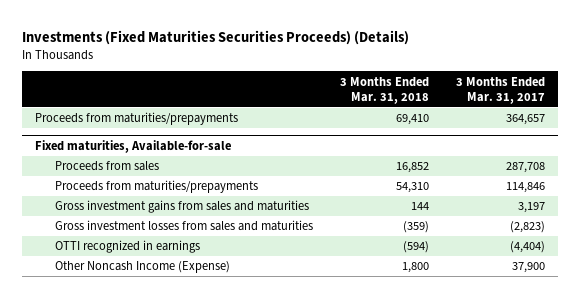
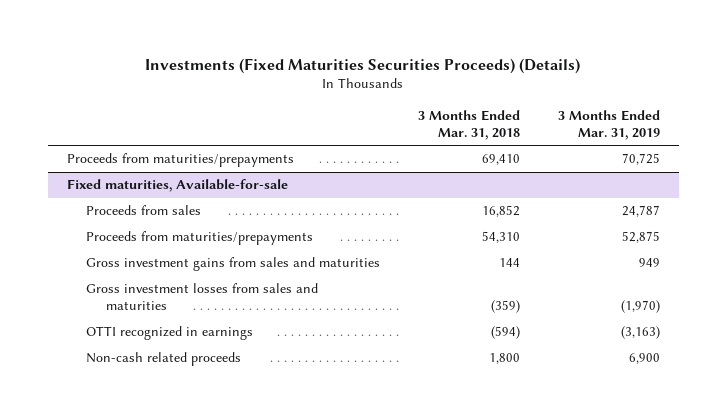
- | 3 Months Ended Mar. 31, 2018 | 3 Months Ended Mar. 31, 2017
+ | 3 Months Ended Mar. 31, 2018 | 3 Months Ended Mar. 31, 2019
@ Fixed maturities, Available-for-sale
- Other Noncash Income (Expense) | 1,800 | 37,900
+ Non-cash related proceeds | 1,800 | 6,900

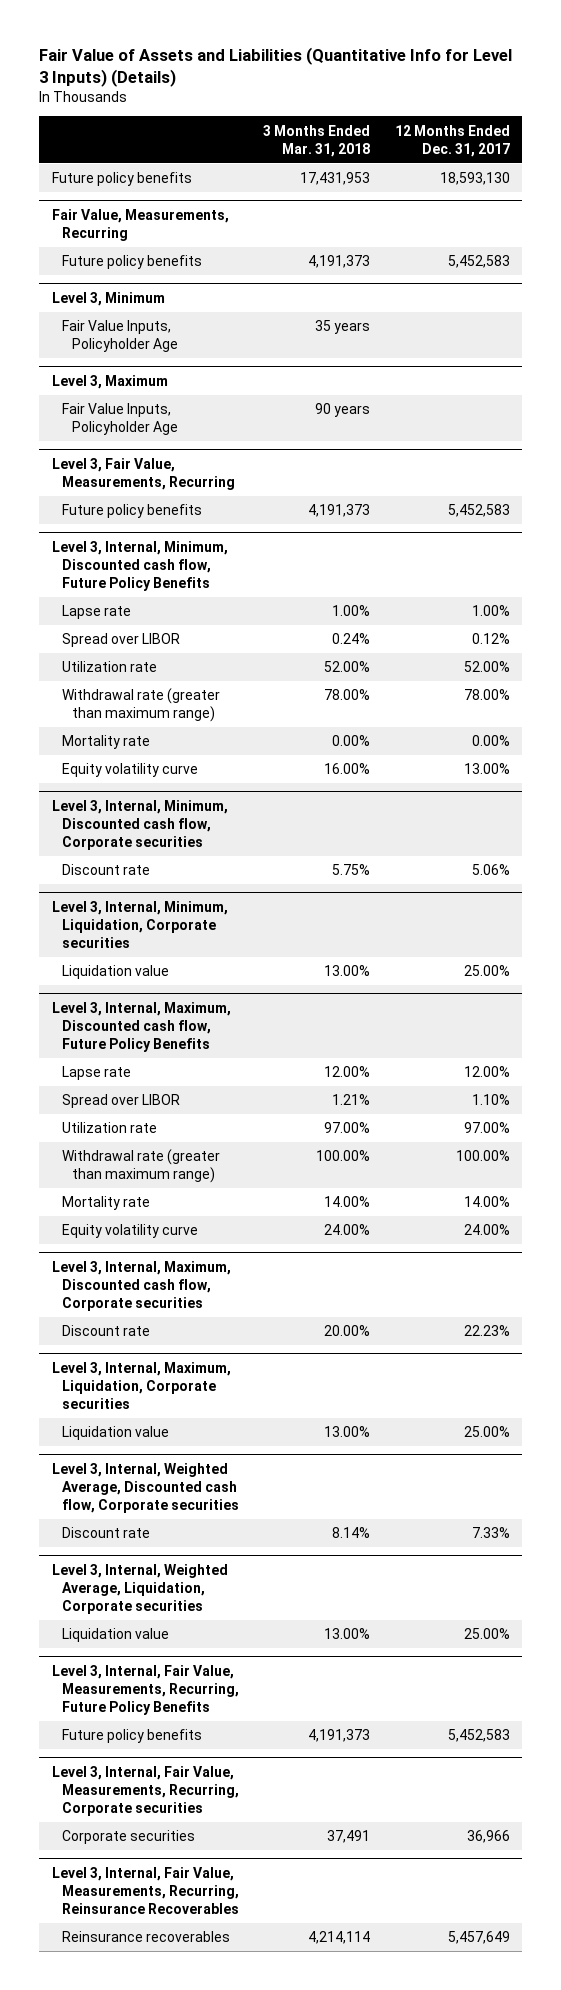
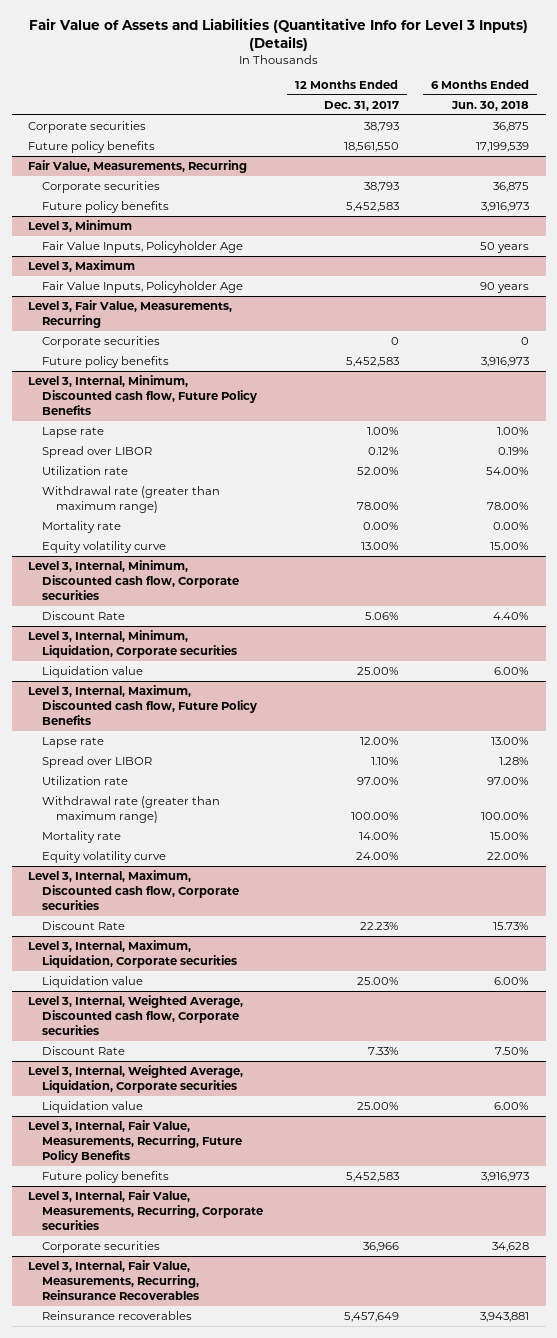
- | 3 Months Ended Mar. 31, 2018 | 12 Months Ended Dec. 31, 2017
+ | 12 Months Ended Dec. 31, 2017 | 6 Months Ended Jun. 30, 2018
- Future policy benefits | 17,431,953 | 18,593,130
+ Corporate securities | 38,793 | 36,875
+ Future policy benefits | 18,561,550 | 17,199,539
@ Fair Value, Measurements, Recurring
+ Corporate securities | 38,793 | 36,875
@ Level 3, Fair Value, Measurements, Recurring
+ Corporate securities | 0 | 0
@ Level 3, Internal, Minimum, Discounted cash flow, Corporate securities
- Discount rate | 5.75% | 5.06%
+ Discount Rate | 5.06% | 4.40%
@ Level 3, Internal, Maximum, Discounted cash flow, Corporate securities
- Discount rate | 20.00% | 22.23%
+ Discount Rate | 22.23% | 15.73%
@ Level 3, Internal, Weighted Average, Discounted cash flow, Corporate securities
- Discount rate | 8.14% | 7.33%
+ Discount Rate | 7.33% | 7.50%

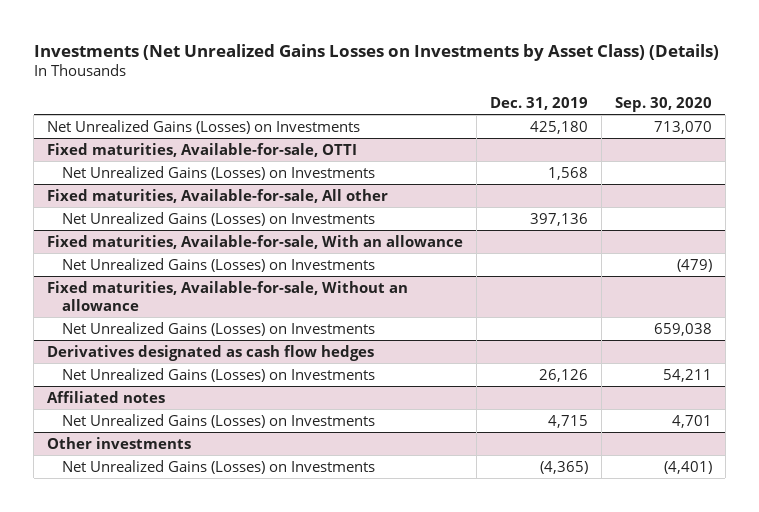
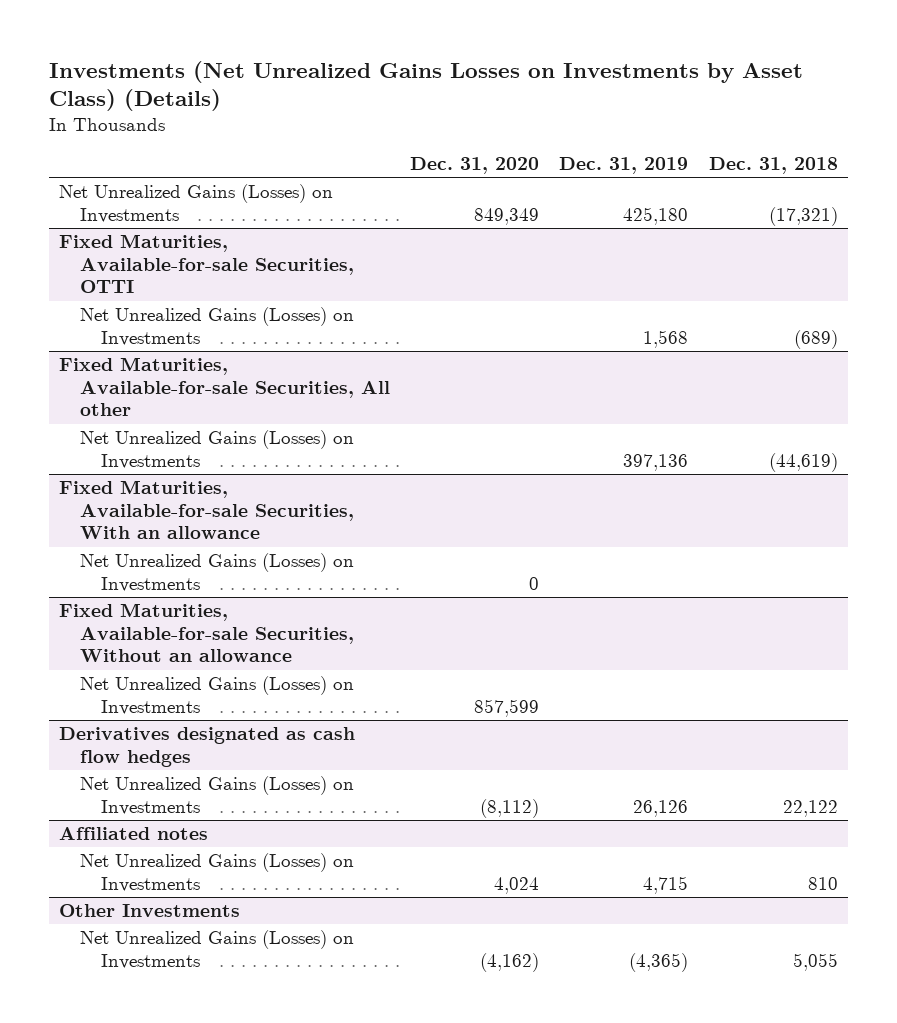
- | Dec. 31, 2019 | Sep. 30, 2020
+ | Dec. 31, 2020 | Dec. 31, 2019 | Dec. 31, 2018
- Fixed maturities, Available-for-sale, OTTI
+ Fixed Maturities, Available-for-sale Securities, OTTI
- Fixed maturities, Available-for-sale, All other
+ Fixed Maturities, Available-for-sale Securities, All other
- Fixed maturities, Available-for-sale, With an allowance
+ Fixed Maturities, Available-for-sale Securities, With an allowance
- Fixed maturities, Available-for-sale, Without an allowance
+ Fixed Maturities, Available-for-sale Securities, Without an allowance
- Other investments
+ Other Investments

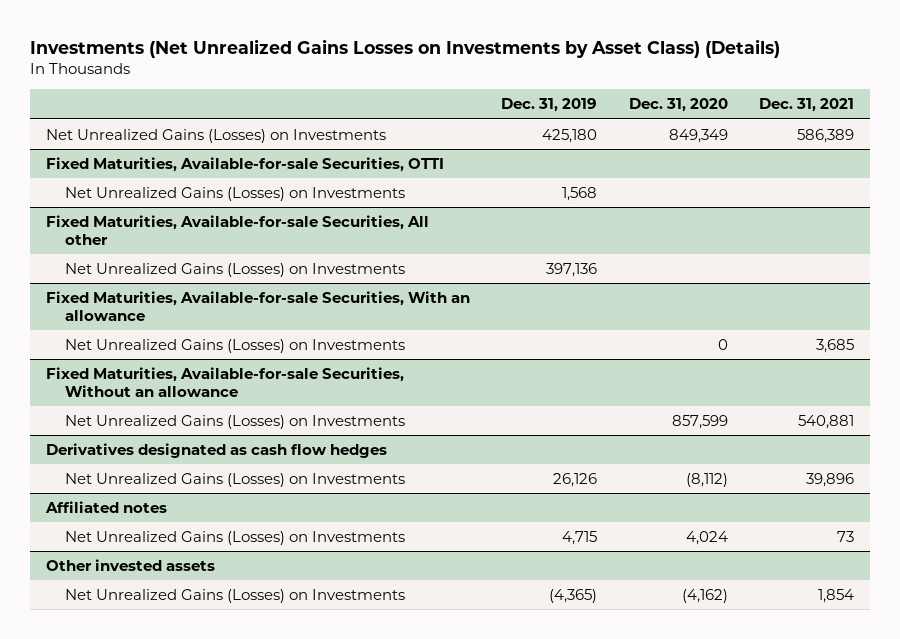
- | Dec. 31, 2020 | Dec. 31, 2019 | Dec. 31, 2018
+ | Dec. 31, 2019 | Dec. 31, 2020 | Dec. 31, 2021
- Other Investments
+ Other invested assets

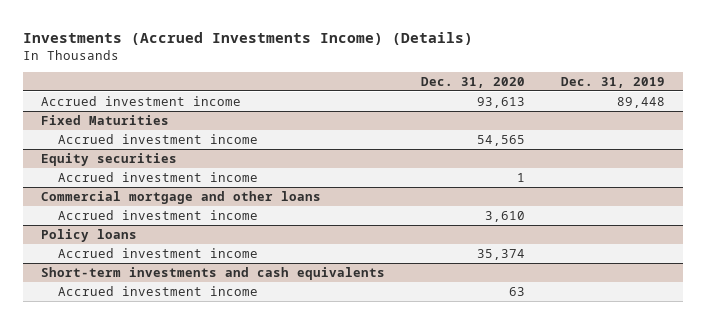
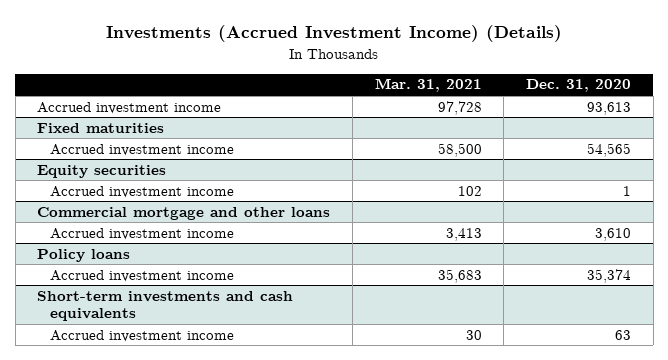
- Investments (Accrued Investments Income) (Details)
+ Investments (Accrued Investment Income) (Details)
- | Dec. 31, 2020 | Dec. 31, 2019
+ | Mar. 31, 2021 | Dec. 31, 2020
- Fixed Maturities
+ Fixed maturities

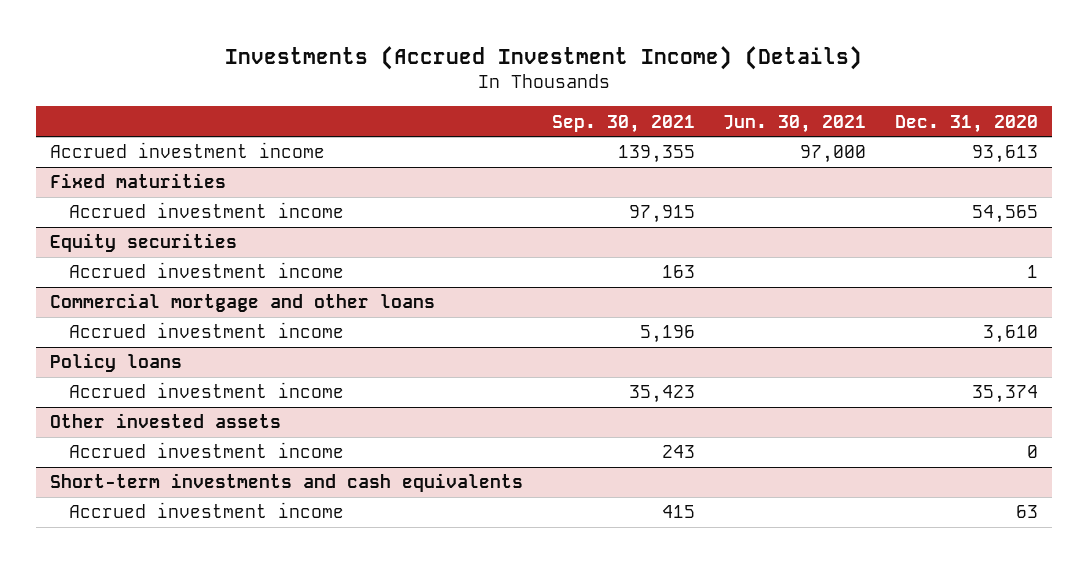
- | Mar. 31, 2021 | Dec. 31, 2020
+ | Sep. 30, 2021 | Jun. 30, 2021 | Dec. 31, 2020
+ Other invested assets
+ Accrued investment income | 243 | | 0

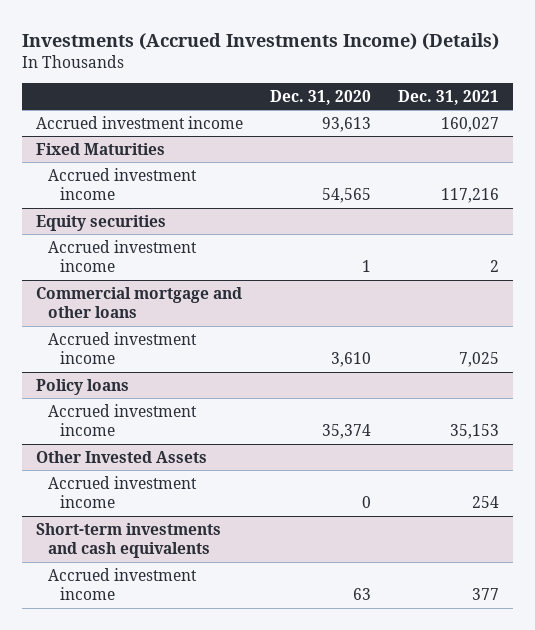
- Investments (Accrued Investment Income) (Details)
+ Investments (Accrued Investments Income) (Details)
- | Sep. 30, 2021 | Jun. 30, 2021 | Dec. 31, 2020
+ | Dec. 31, 2020 | Dec. 31, 2021
- Fixed maturities
+ Fixed Maturities
- Other invested assets
+ Other Invested Assets

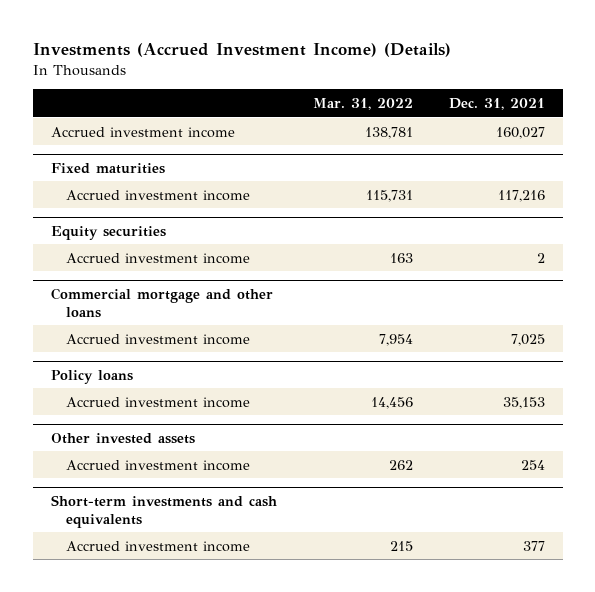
- Investments (Accrued Investments Income) (Details)
+ Investments (Accrued Investment Income) (Details)
- | Dec. 31, 2020 | Dec. 31, 2021
+ | Mar. 31, 2022 | Dec. 31, 2021
- Fixed Maturities
+ Fixed maturities
- Other Invested Assets
+ Other invested assets

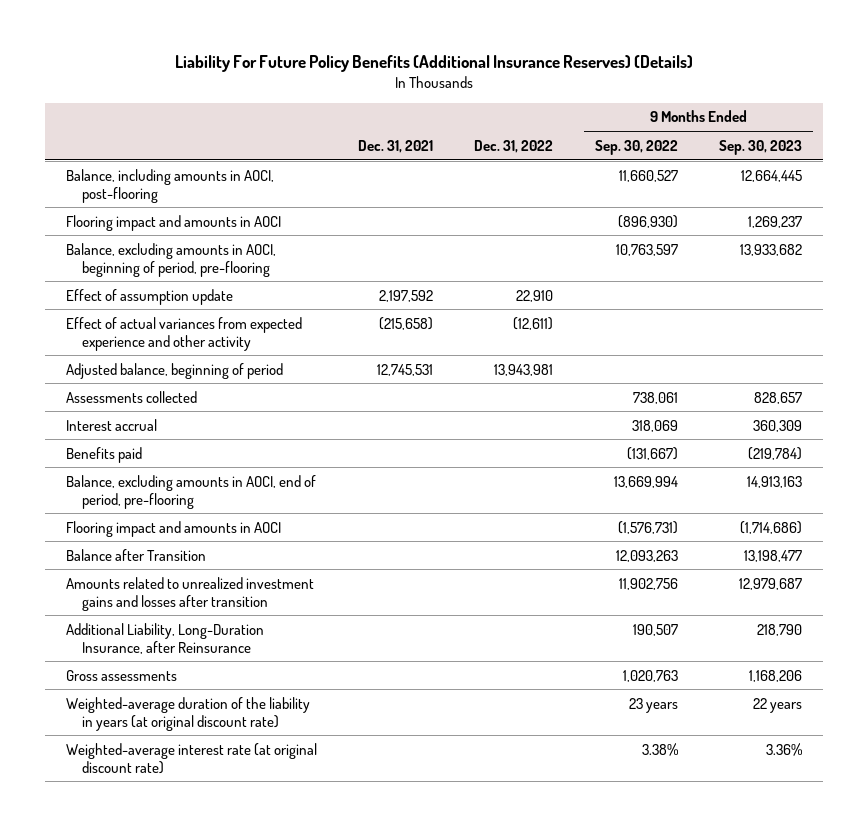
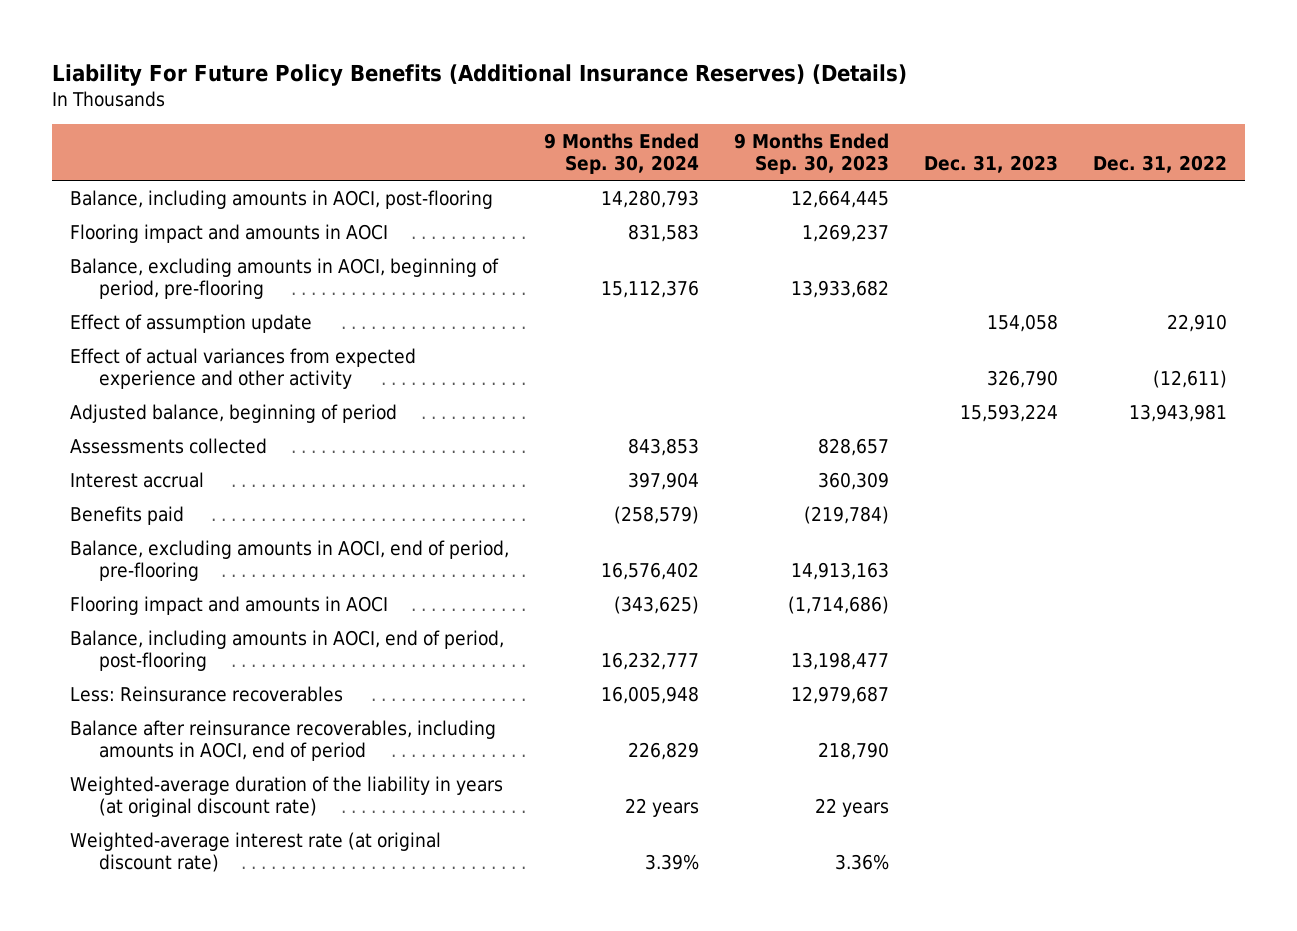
- | Dec. 31, 2021 | Dec. 31, 2022 | 9 Months Ended Sep. 30, 2022 | 9 Months Ended Sep. 30, 2023
+ | 9 Months Ended Sep. 30, 2024 | 9 Months Ended Sep. 30, 2023 | Dec. 31, 2023 | Dec. 31, 2022
- Balance after Transition | | | 12,093,263 | 13,198,477
- Amounts related to unrealized investment gains and losses after transition | | | 11,902,756 | 12,979,687
- Additional Liability, Long-Duration Insurance, after Reinsurance | | | 190,507 | 218,790
- Gross assessments | | | 1,020,763 | 1,168,206
+ Balance, including amounts in AOCI, end of period, post-flooring | 16,232,777 | 13,198,477 | |
+ Less: Reinsurance recoverables | 16,005,948 | 12,979,687 | |
+ Balance after reinsurance recoverables, including amounts in AOCI, end of period | 226,829 | 218,790 | |

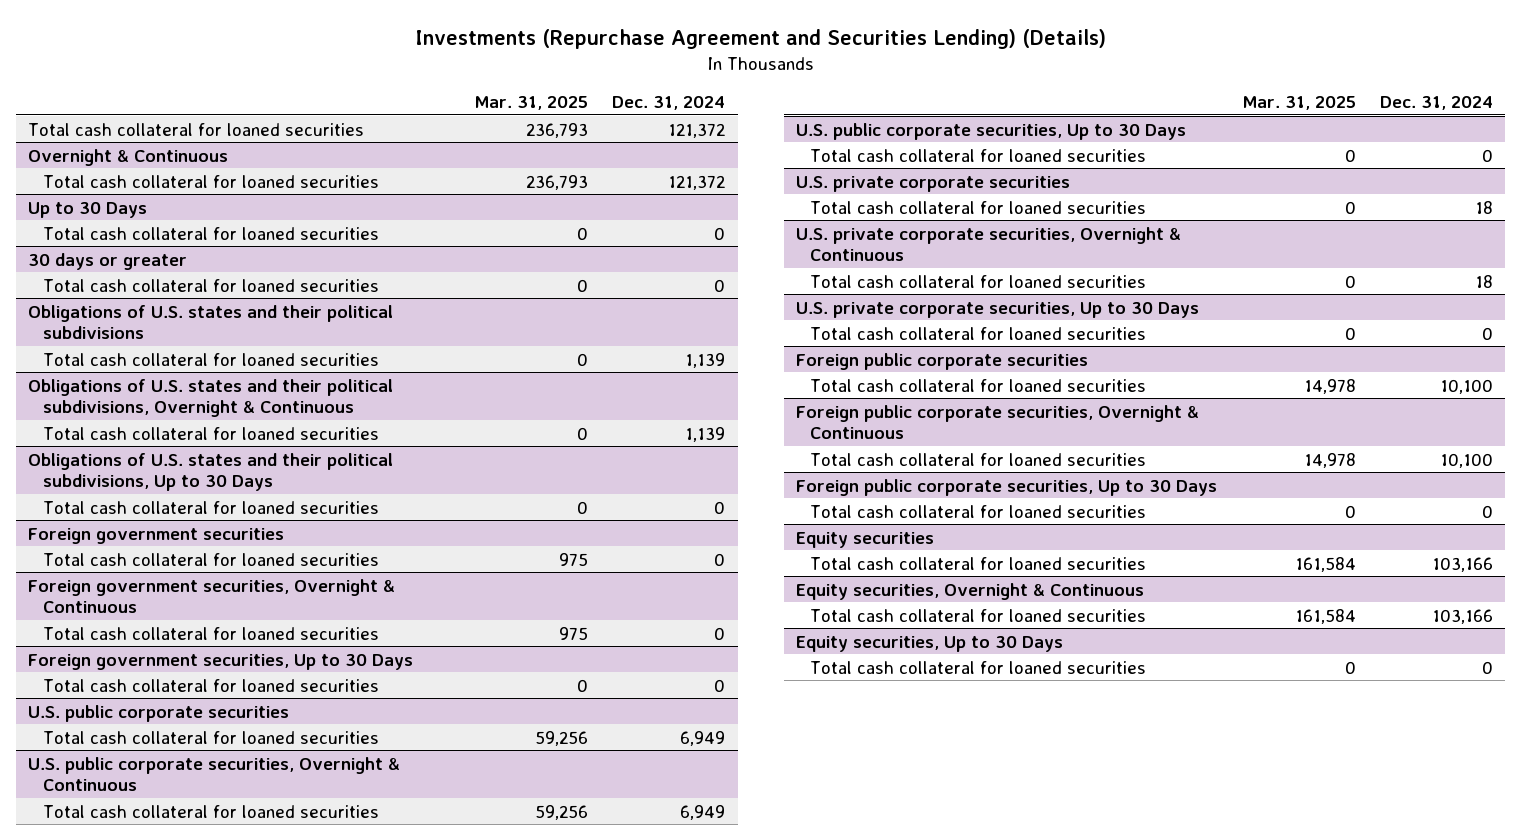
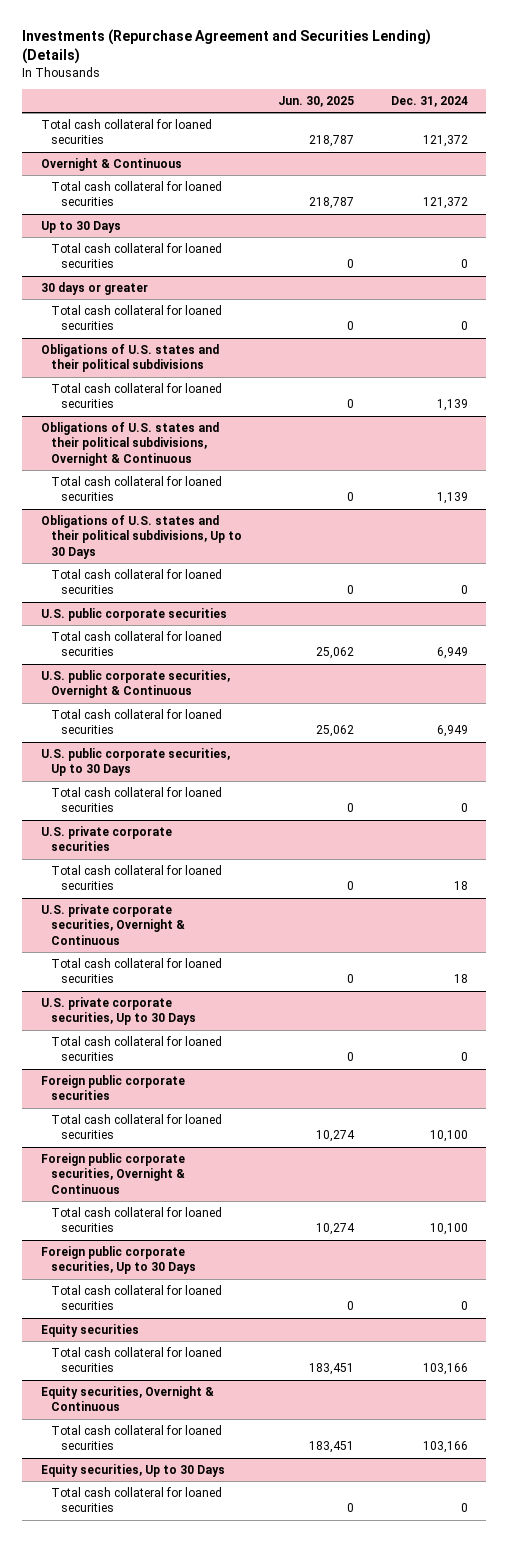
- | Mar. 31, 2025 | Dec. 31, 2024
+ | Jun. 30, 2025 | Dec. 31, 2024
- Foreign government securities
- Total cash collateral for loaned securities | 975 | 0
- Foreign government securities, Overnight & Continuous
- Total cash collateral for loaned securities | 975 | 0
- Foreign government securities, Up to 30 Days
- Total cash collateral for loaned securities | 0 | 0

